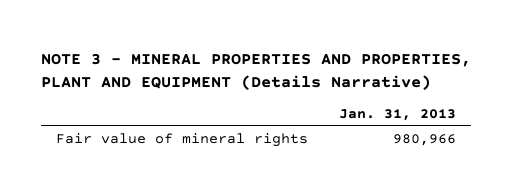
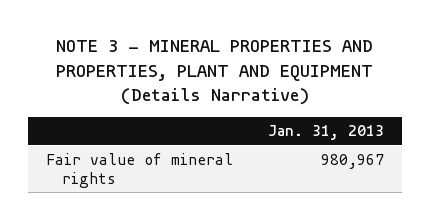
- Fair value of mineral rights | 980,966
+ Fair value of mineral rights | 980,967

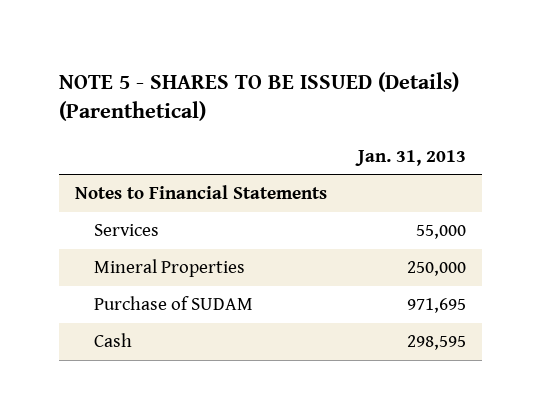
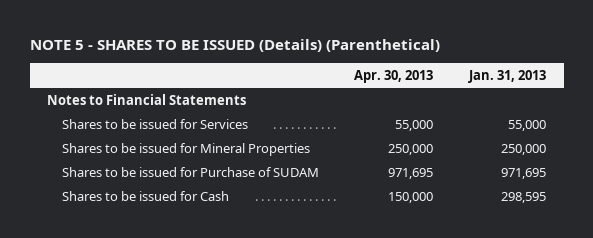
- | Jan. 31, 2013
+ | Apr. 30, 2013 | Jan. 31, 2013
- Services | 55,000
- Mineral Properties | 250,000
- Purchase of SUDAM | 971,695
- Cash | 298,595
+ Shares to be issued for Services | 55,000 | 55,000
+ Shares to be issued for Mineral Properties | 250,000 | 250,000
+ Shares to be issued for Purchase of SUDAM | 971,695 | 971,695
+ Shares to be issued for Cash | 150,000 | 298,595

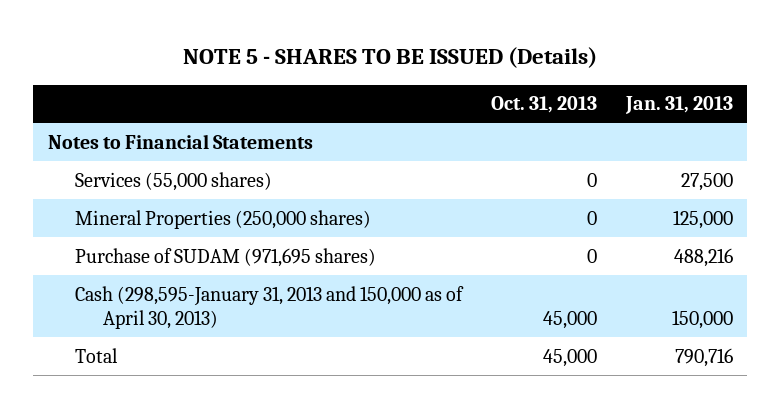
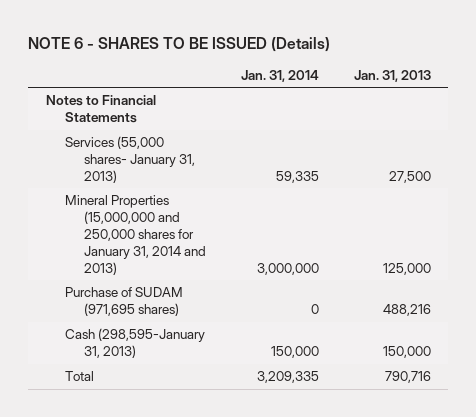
- NOTE 5 - SHARES TO BE ISSUED (Details)
+ NOTE 6 - SHARES TO BE ISSUED (Details)
- | Oct. 31, 2013 | Jan. 31, 2013
+ | Jan. 31, 2014 | Jan. 31, 2013
- Services (55,000 shares) | 0 | 27,500
- Mineral Properties (250,000 shares) | 0 | 125,000
+ Services (55,000 shares- January 31, 2013) | 59,335 | 27,500
+ Mineral Properties (15,000,000 and 250,000 shares for January 31, 2014 and 2013) | 3,000,000 | 125,000
- Cash (298,595-January 31, 2013 and 150,000 as of April 30, 2013) | 45,000 | 150,000
+ Cash (298,595-January 31, 2013) | 150,000 | 150,000

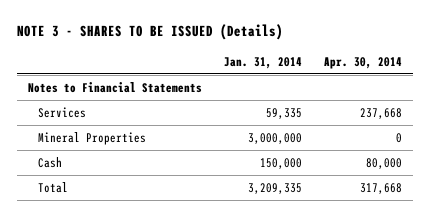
- NOTE 6 - SHARES TO BE ISSUED (Details)
+ NOTE 3 - SHARES TO BE ISSUED (Details)
- | Jan. 31, 2014 | Jan. 31, 2013
+ | Jan. 31, 2014 | Apr. 30, 2014
- Services (55,000 shares- January 31, 2013) | 59,335 | 27,500
- Mineral Properties (15,000,000 and 250,000 shares for January 31, 2014 and 2013) | 3,000,000 | 125,000
- Purchase of SUDAM (971,695 shares) | 0 | 488,216
- Cash (298,595-January 31, 2013) | 150,000 | 150,000
+ Services | 59,335 | 237,668
+ Mineral Properties | 3,000,000 | 0
+ Cash | 150,000 | 80,000

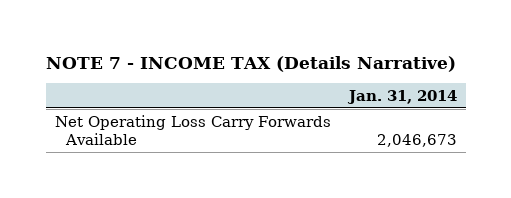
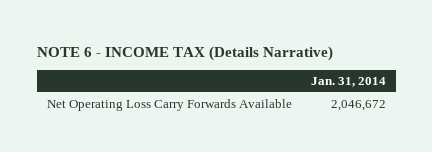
- NOTE 7 - INCOME TAX (Details Narrative)
+ NOTE 6 - INCOME TAX (Details Narrative)
- Net Operating Loss Carry Forwards Available | 2,046,673
+ Net Operating Loss Carry Forwards Available | 2,046,672

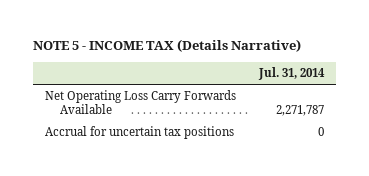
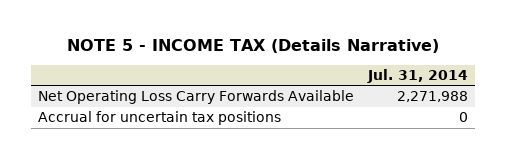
- Net Operating Loss Carry Forwards Available | 2,271,787
+ Net Operating Loss Carry Forwards Available | 2,271,988

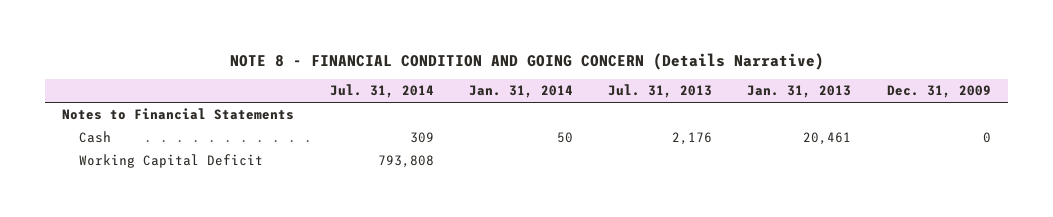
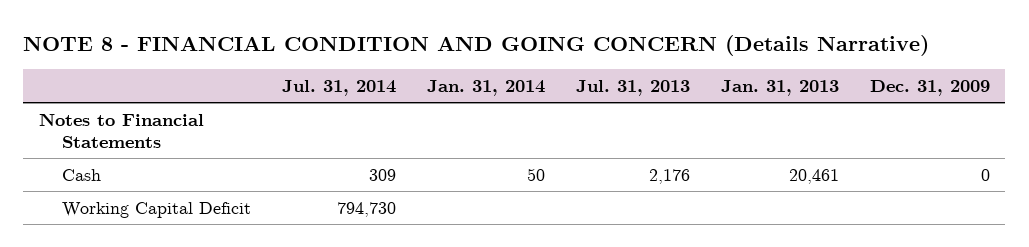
- Working Capital Deficit | 793,808 | | | |
+ Working Capital Deficit | 794,730 | | | |

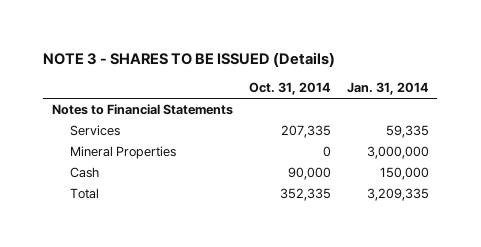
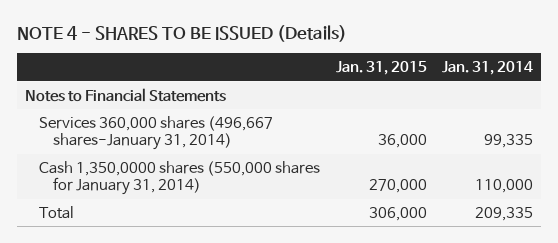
- NOTE 3 - SHARES TO BE ISSUED (Details)
+ NOTE 4 - SHARES TO BE ISSUED (Details)
- | Oct. 31, 2014 | Jan. 31, 2014
+ | Jan. 31, 2015 | Jan. 31, 2014
- Services | 207,335 | 59,335
- Mineral Properties | 0 | 3,000,000
- Cash | 90,000 | 150,000
- Total | 352,335 | 3,209,335
+ Services 360,000 shares (496,667 shares-January 31, 2014) | 36,000 | 99,335
+ Cash 1,350,0000 shares (550,000 shares for January 31, 2014) | 270,000 | 110,000
+ Total | 306,000 | 209,335

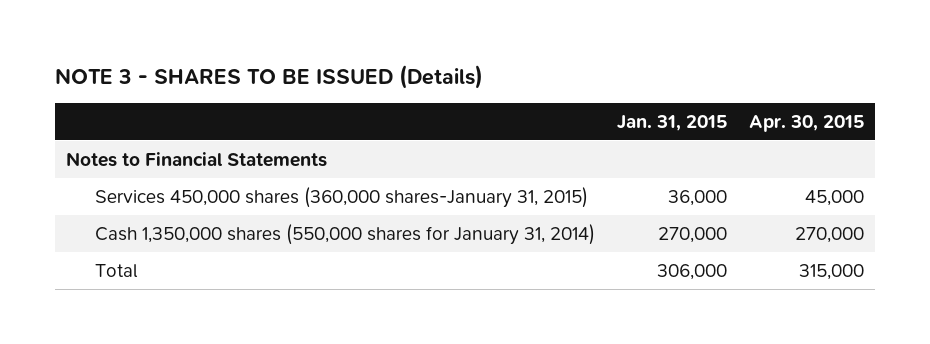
- NOTE 4 - SHARES TO BE ISSUED (Details)
+ NOTE 3 - SHARES TO BE ISSUED (Details)
- | Jan. 31, 2015 | Jan. 31, 2014
+ | Jan. 31, 2015 | Apr. 30, 2015
- Services 360,000 shares (496,667 shares-January 31, 2014) | 36,000 | 99,335
- Cash 1,350,0000 shares (550,000 shares for January 31, 2014) | 270,000 | 110,000
+ Services 450,000 shares (360,000 shares-January 31, 2015) | 36,000 | 45,000
+ Cash 1,350,000 shares (550,000 shares for January 31, 2014) | 270,000 | 270,000

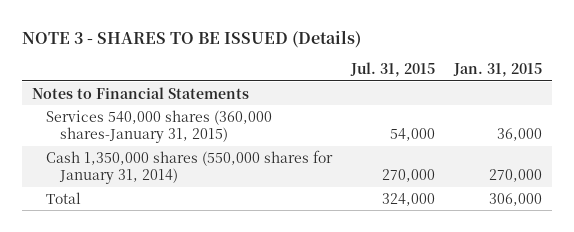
- | Jan. 31, 2015 | Apr. 30, 2015
+ | Jul. 31, 2015 | Jan. 31, 2015
- Services 450,000 shares (360,000 shares-January 31, 2015) | 36,000 | 45,000
+ Services 540,000 shares (360,000 shares-January 31, 2015) | 54,000 | 36,000

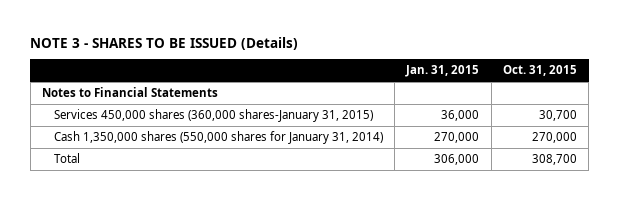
- | Jul. 31, 2015 | Jan. 31, 2015
+ | Jan. 31, 2015 | Oct. 31, 2015
- Services 540,000 shares (360,000 shares-January 31, 2015) | 54,000 | 36,000
+ Services 450,000 shares (360,000 shares-January 31, 2015) | 36,000 | 30,700

